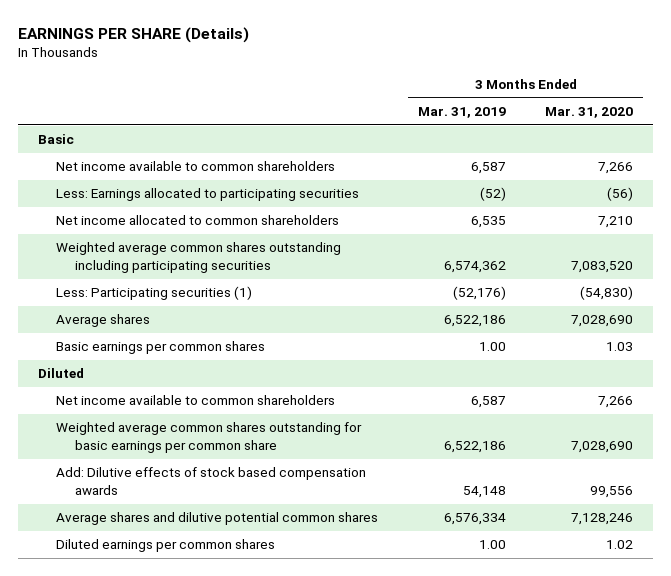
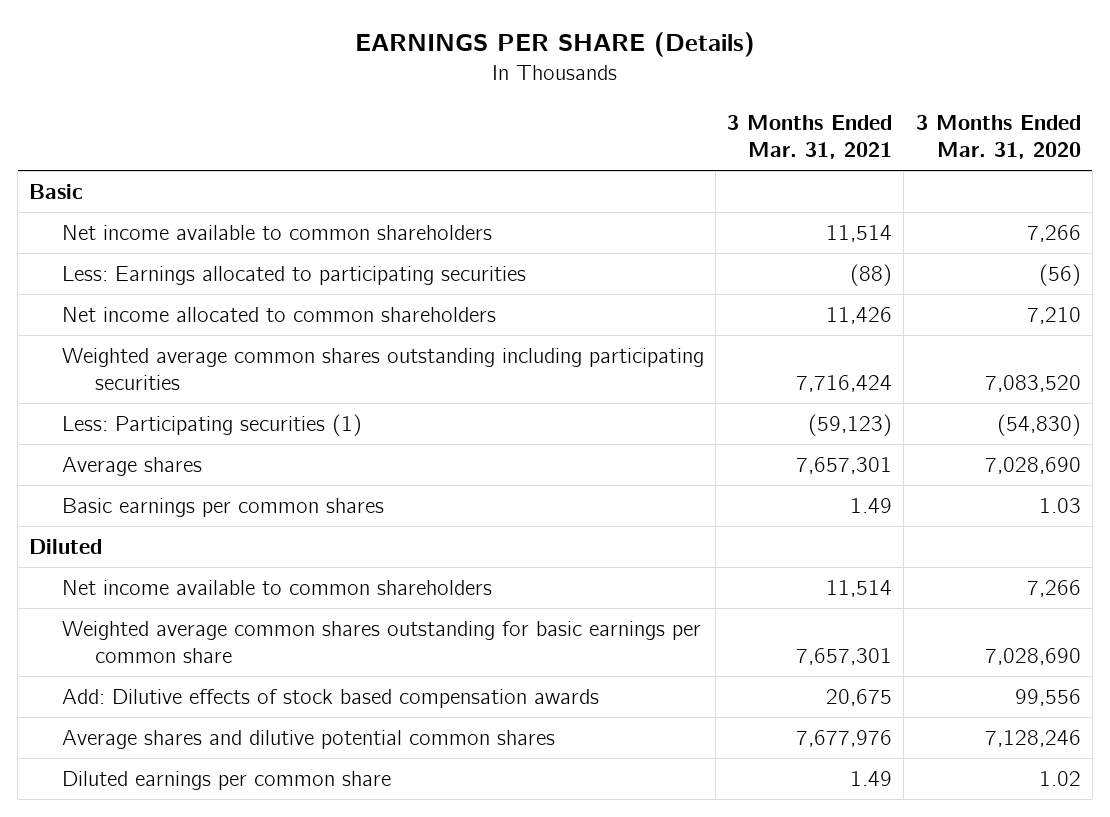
- | 3 Months Ended Mar. 31, 2019 | 3 Months Ended Mar. 31, 2020
+ | 3 Months Ended Mar. 31, 2021 | 3 Months Ended Mar. 31, 2020
- Diluted earnings per common shares | 1.00 | 1.02
+ Diluted earnings per common share | 1.49 | 1.02

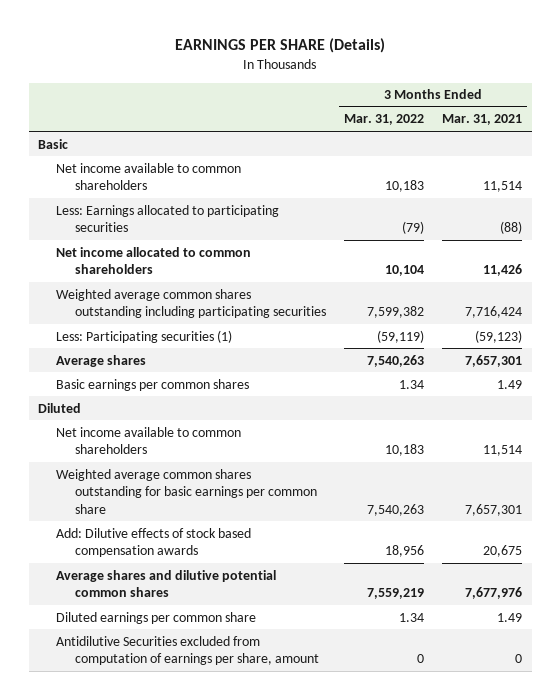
- | 3 Months Ended Mar. 31, 2021 | 3 Months Ended Mar. 31, 2020
+ | 3 Months Ended Mar. 31, 2022 | 3 Months Ended Mar. 31, 2021
+ Antidilutive Securities excluded from computation of earnings per share, amount | 0 | 0

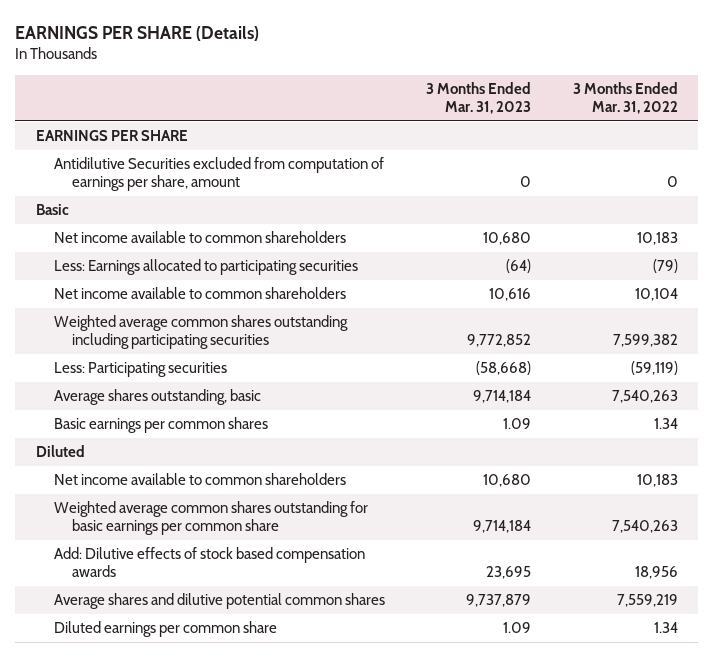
- | 3 Months Ended Mar. 31, 2022 | 3 Months Ended Mar. 31, 2021
+ | 3 Months Ended Mar. 31, 2023 | 3 Months Ended Mar. 31, 2022
+ EARNINGS PER SHARE
moved up: Antidilutive Securities excluded from computation of earnings per share, amount | 0 | 0
- Net income allocated to common shareholders | 10,104 | 11,426
+ Net income available to common shareholders | 10,616 | 10,104
- Less: Participating securities (1) | (59,119) | (59,123)
- Average shares | 7,540,263 | 7,657,301
+ Less: Participating securities | (58,668) | (59,119)
+ Average shares outstanding, basic | 9,714,184 | 7,540,263

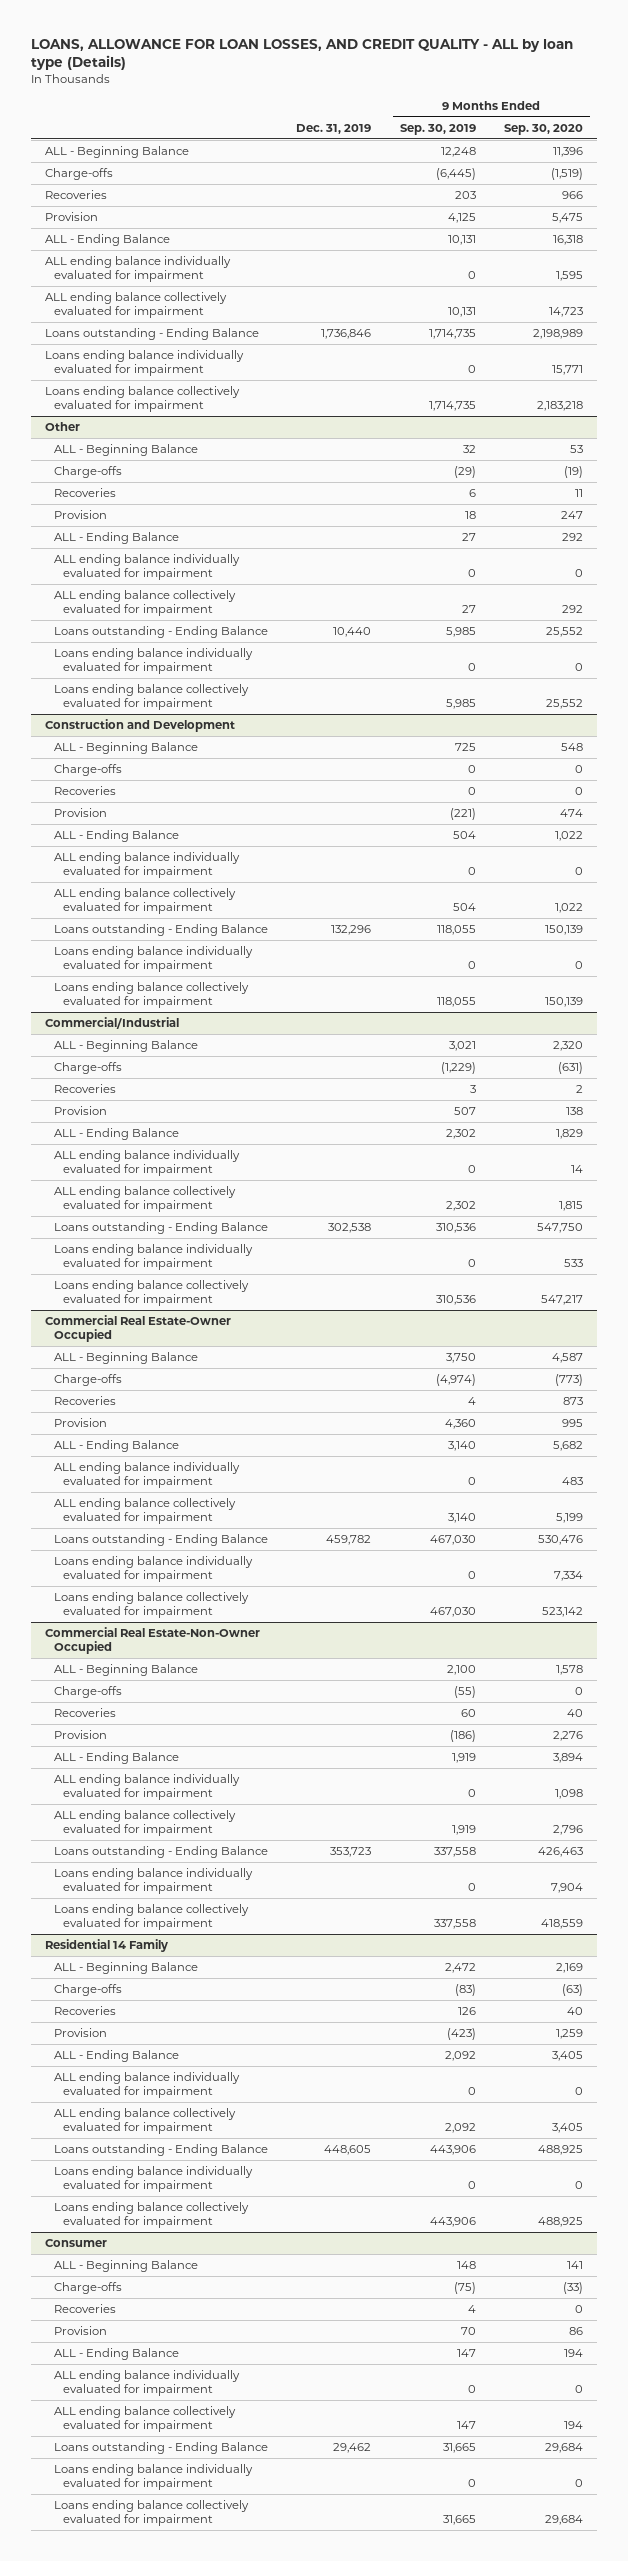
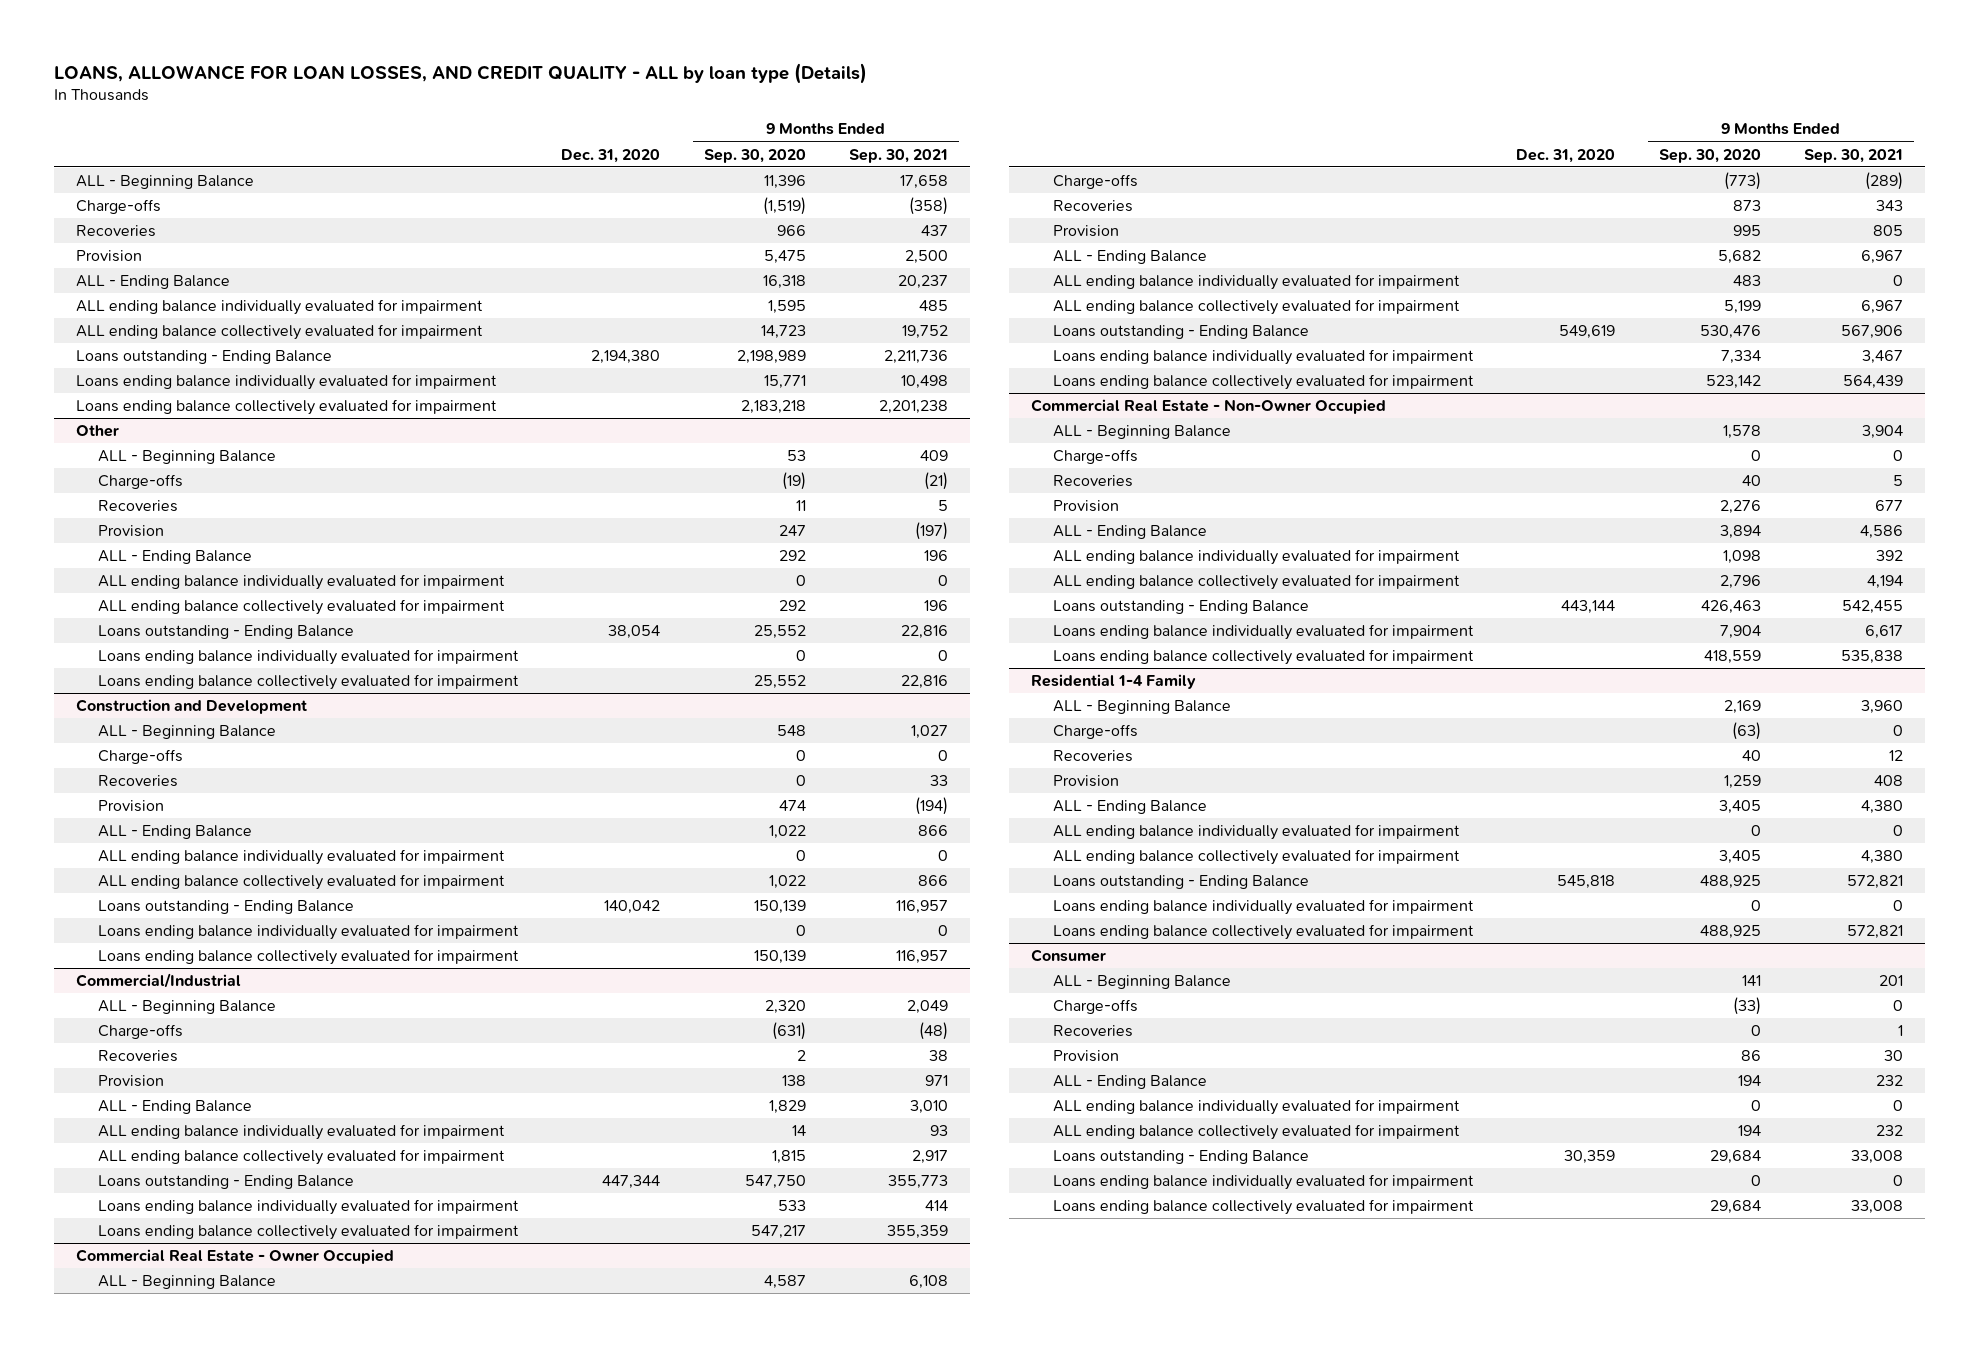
- | Dec. 31, 2019 | 9 Months Ended Sep. 30, 2019 | 9 Months Ended Sep. 30, 2020
+ | Dec. 31, 2020 | 9 Months Ended Sep. 30, 2020 | 9 Months Ended Sep. 30, 2021
- Commercial Real Estate-Owner Occupied
+ Commercial Real Estate - Owner Occupied
- Commercial Real Estate-Non-Owner Occupied
+ Commercial Real Estate - Non-Owner Occupied
- Residential 14 Family
+ Residential 1-4 Family

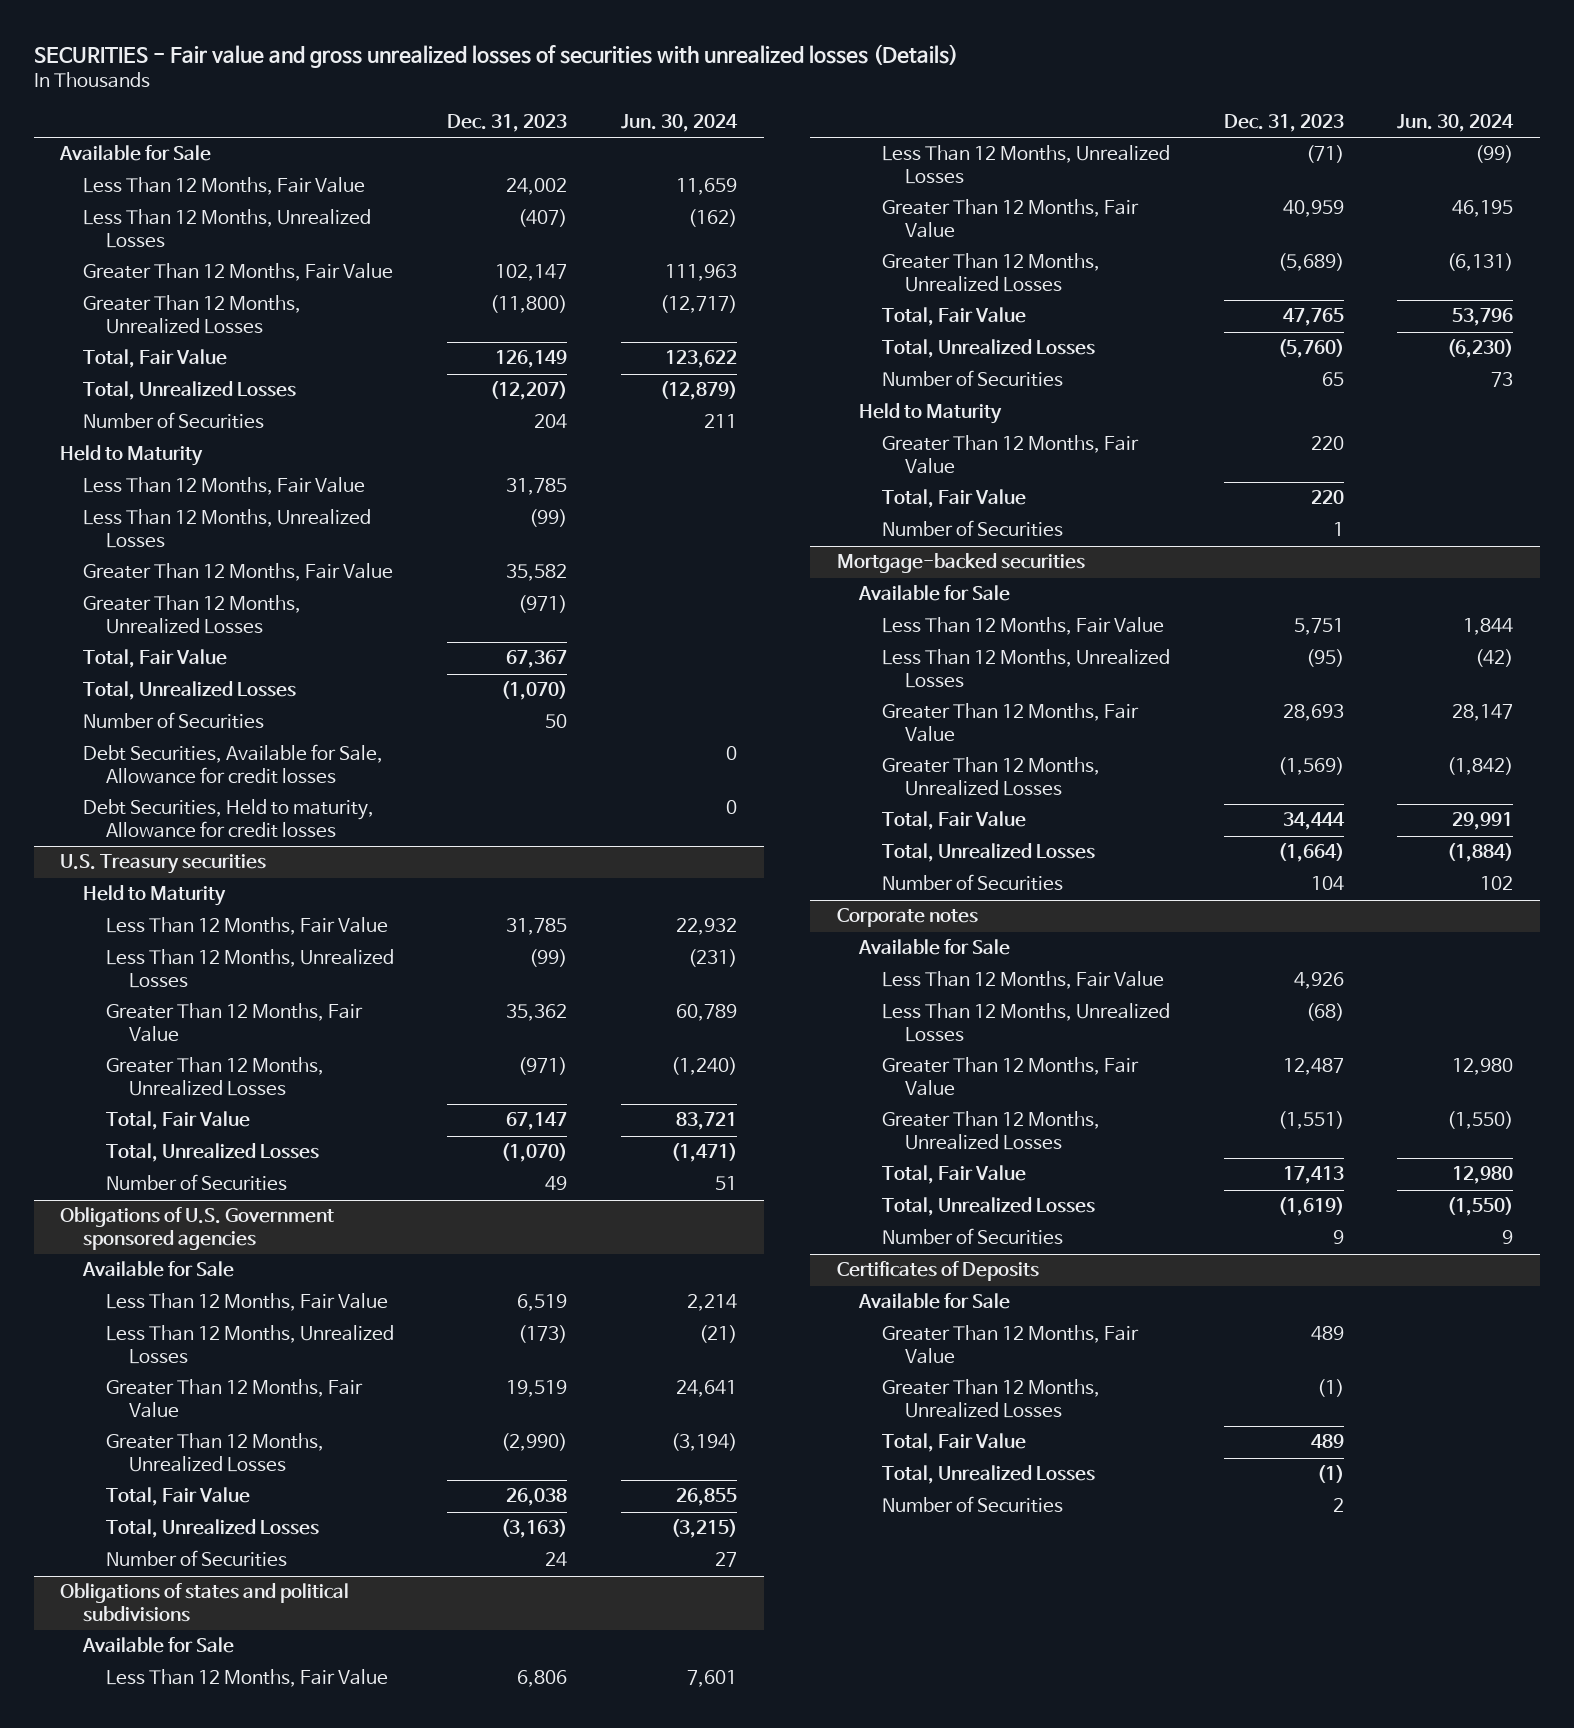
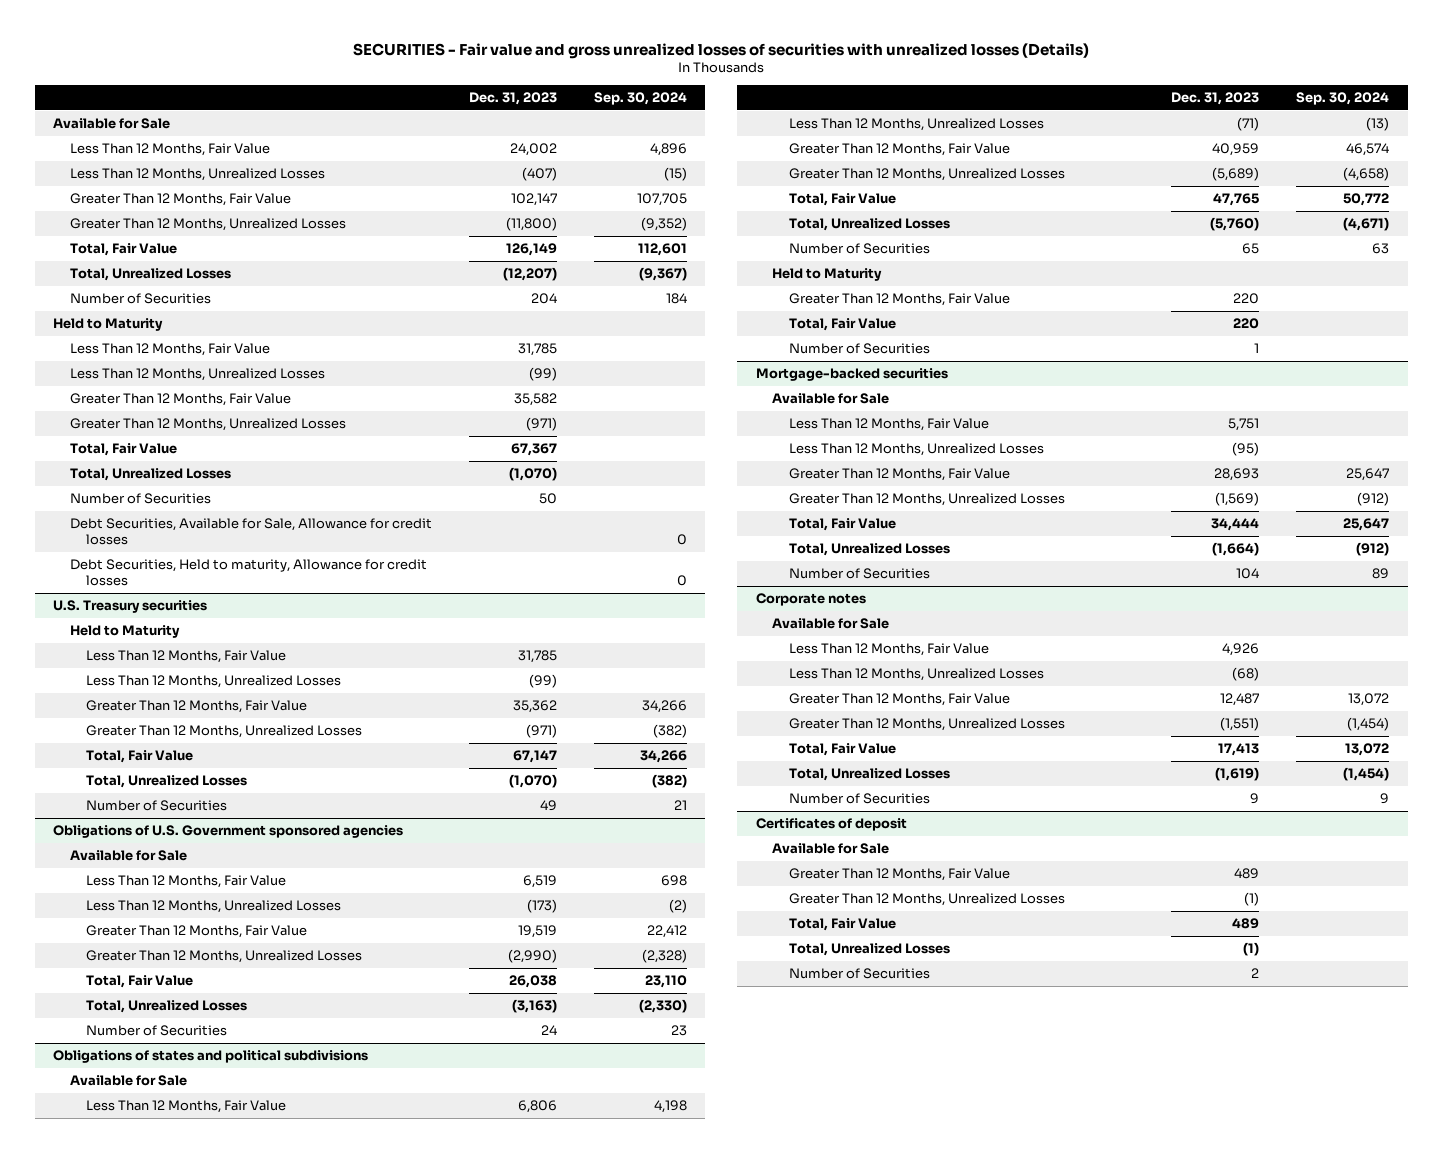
- | Dec. 31, 2023 | Jun. 30, 2024
+ | Dec. 31, 2023 | Sep. 30, 2024
- Certificates of Deposits
+ Certificates of deposit

